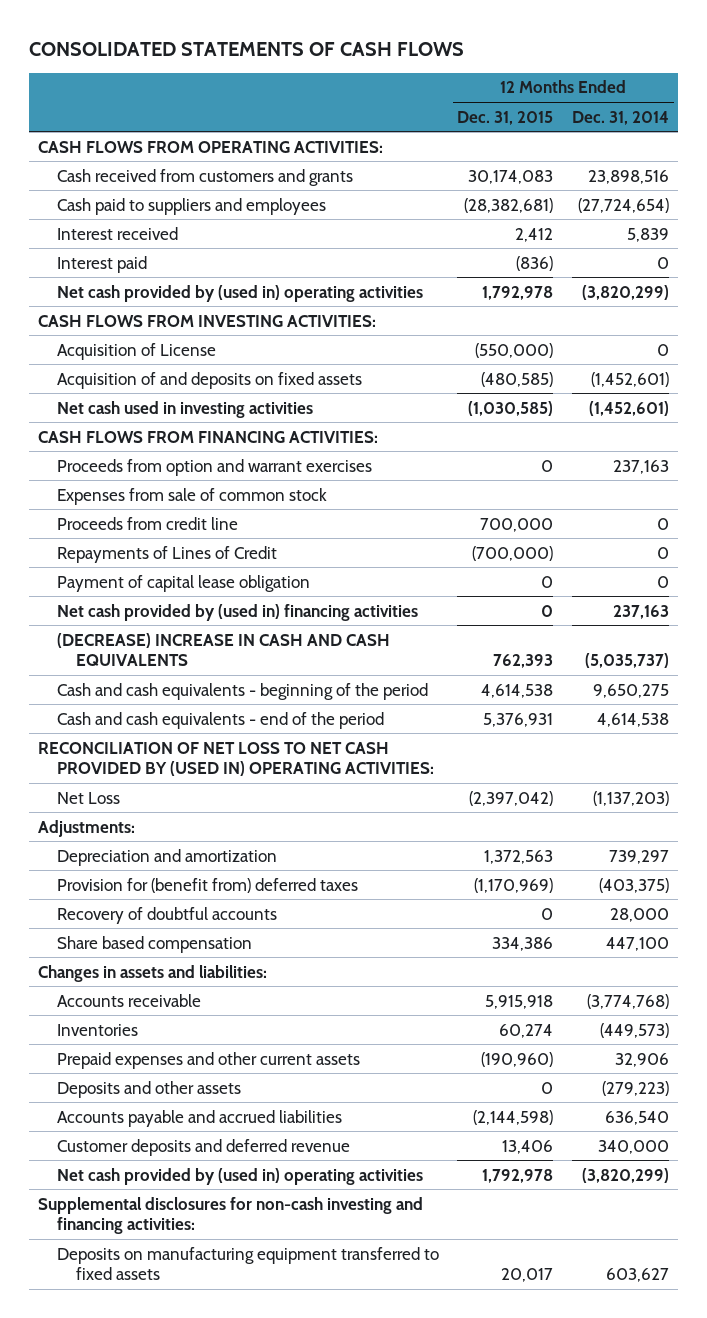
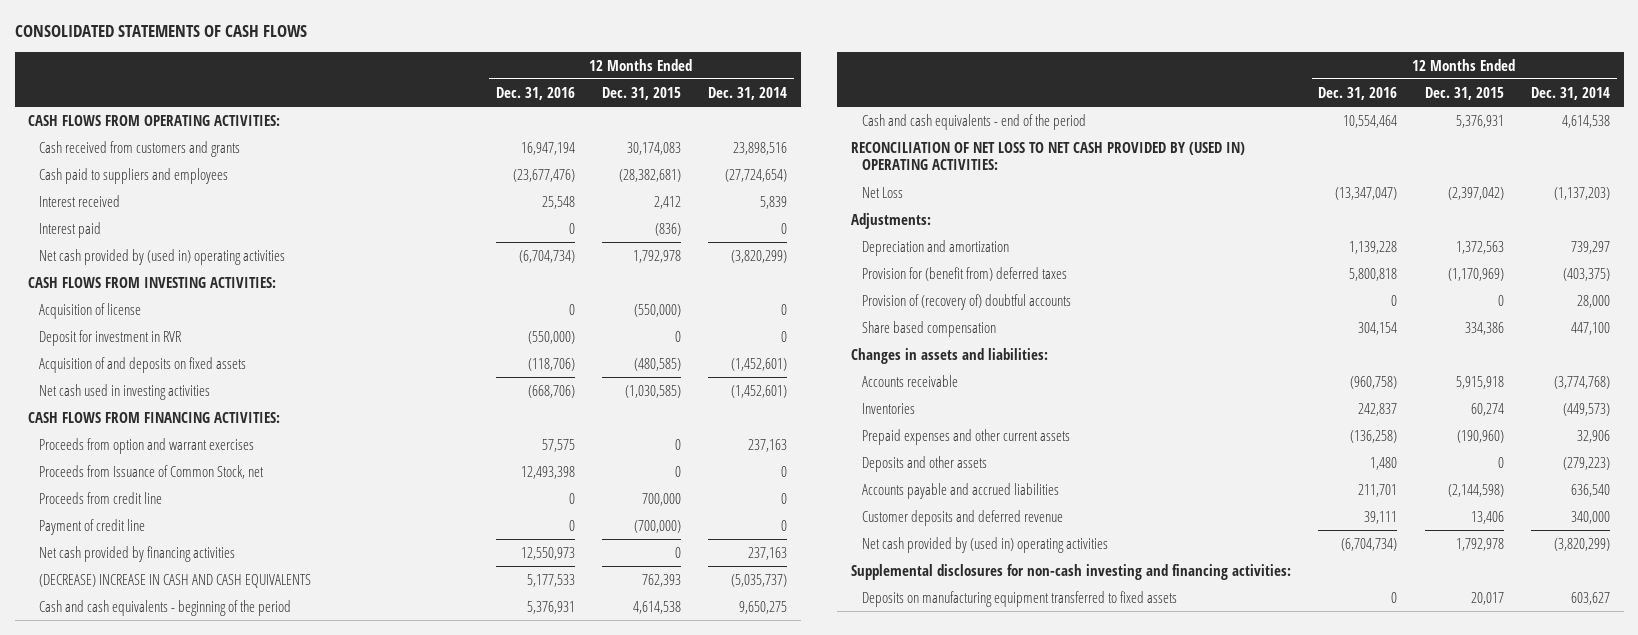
- | 12 Months Ended Dec. 31, 2015 | 12 Months Ended Dec. 31, 2014
+ | 12 Months Ended Dec. 31, 2016 | 12 Months Ended Dec. 31, 2015 | 12 Months Ended Dec. 31, 2014
- Acquisition of License | (550,000) | 0
+ Acquisition of license | 0 | (550,000) | 0
+ Deposit for investment in RVR | (550,000) | 0 | 0
- Expenses from sale of common stock
+ Proceeds from Issuance of Common Stock, net | 12,493,398 | 0 | 0
- Repayments of Lines of Credit | (700,000) | 0
- Payment of capital lease obligation | 0 | 0
- Net cash provided by (used in) financing activities | 0 | 237,163
+ Payment of credit line | 0 | (700,000) | 0
+ Net cash provided by financing activities | 12,550,973 | 0 | 237,163
- Recovery of doubtful accounts | 0 | 28,000
+ Provision of (recovery of) doubtful accounts | 0 | 0 | 28,000

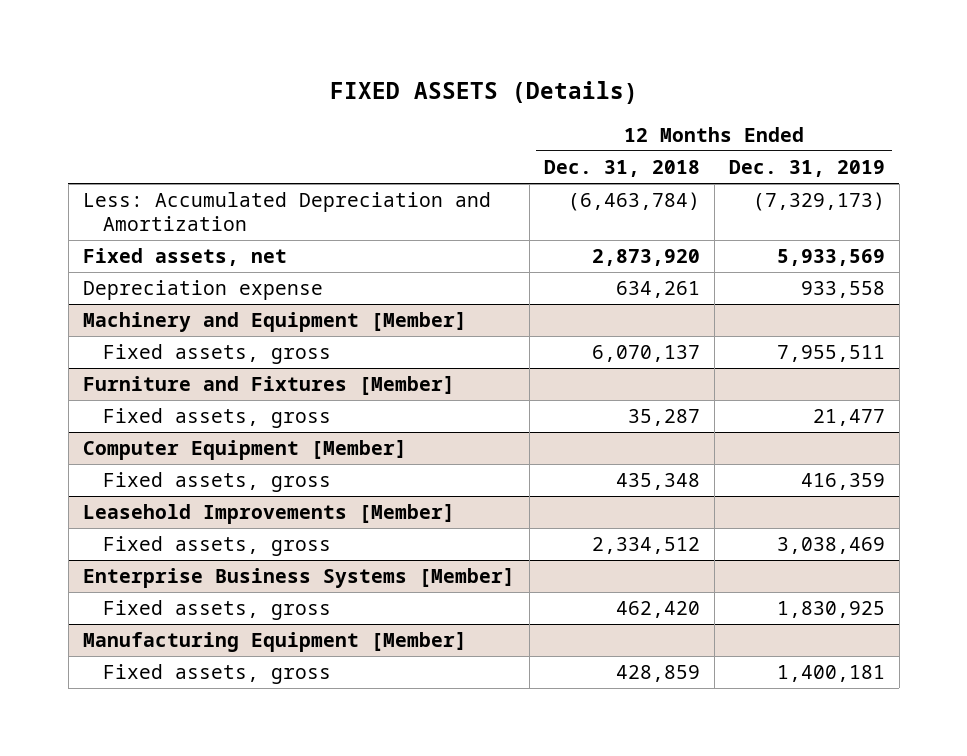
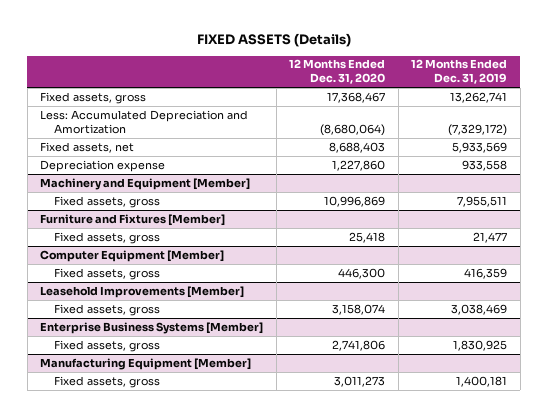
- | 12 Months Ended Dec. 31, 2018 | 12 Months Ended Dec. 31, 2019
+ | 12 Months Ended Dec. 31, 2020 | 12 Months Ended Dec. 31, 2019
- Less: Accumulated Depreciation and Amortization | (6,463,784) | (7,329,173)
+ Fixed assets, gross | 17,368,467 | 13,262,741
+ Less: Accumulated Depreciation and Amortization | (8,680,064) | (7,329,172)

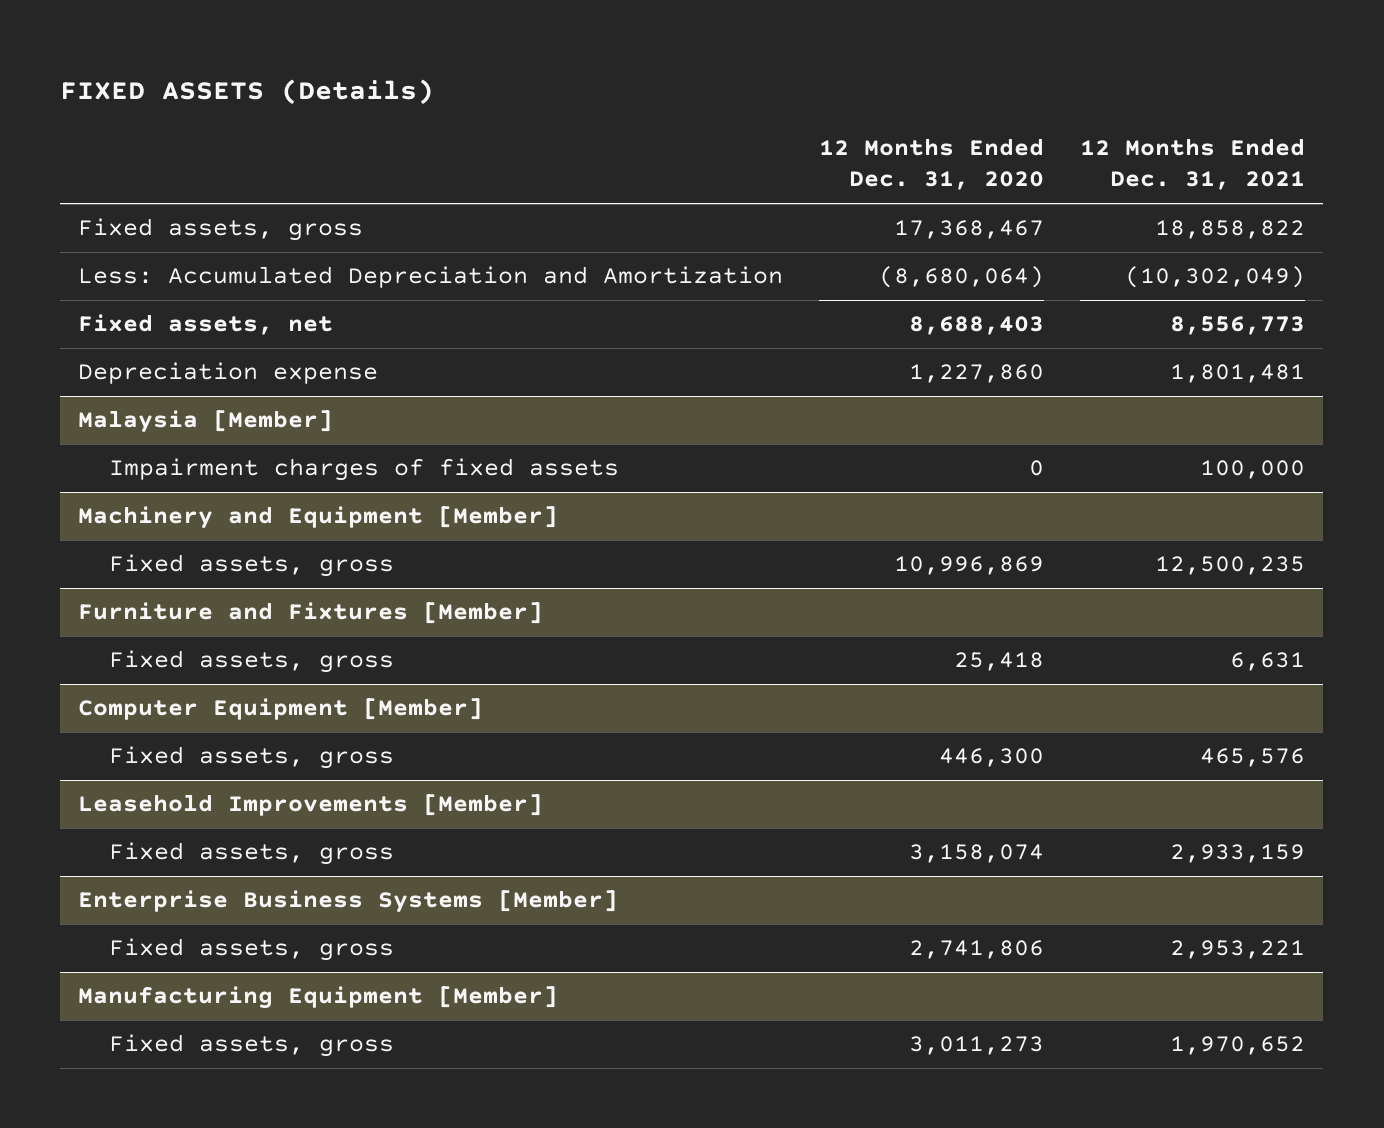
- | 12 Months Ended Dec. 31, 2020 | 12 Months Ended Dec. 31, 2019
+ | 12 Months Ended Dec. 31, 2020 | 12 Months Ended Dec. 31, 2021
+ Malaysia [Member]
+ Impairment charges of fixed assets | 0 | 100,000

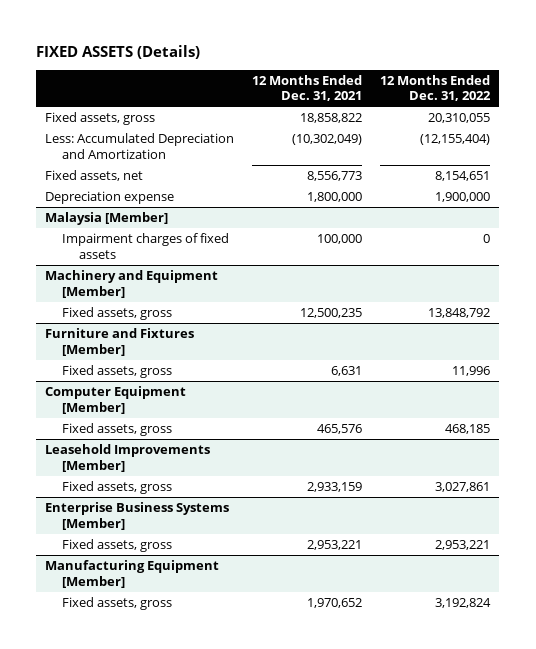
- | 12 Months Ended Dec. 31, 2020 | 12 Months Ended Dec. 31, 2021
+ | 12 Months Ended Dec. 31, 2021 | 12 Months Ended Dec. 31, 2022
- Depreciation expense | 1,227,860 | 1,801,481
+ Depreciation expense | 1,800,000 | 1,900,000

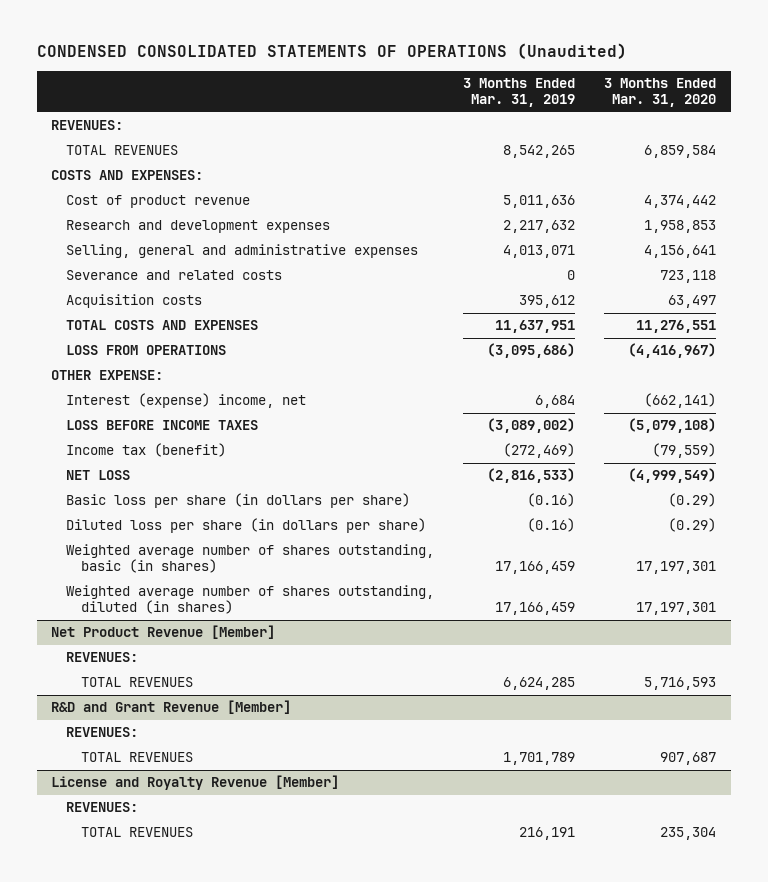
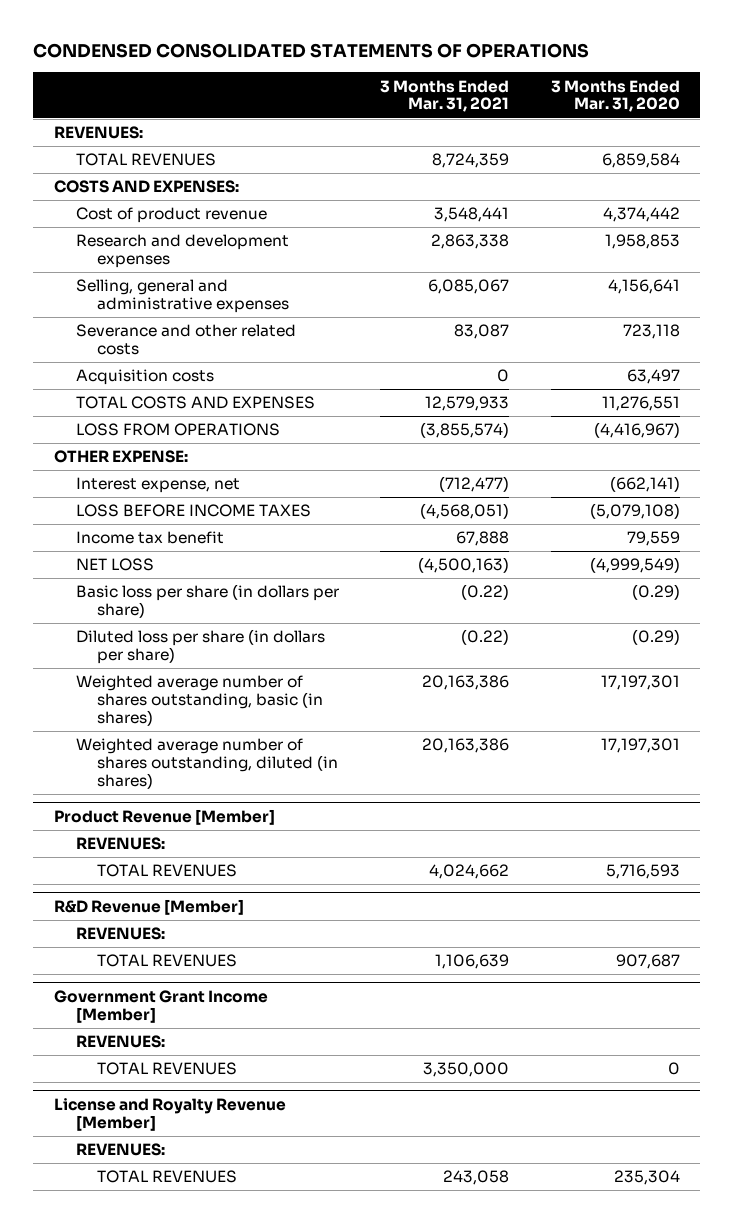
- CONDENSED CONSOLIDATED STATEMENTS OF OPERATIONS (Unaudited)
+ CONDENSED CONSOLIDATED STATEMENTS OF OPERATIONS
- | 3 Months Ended Mar. 31, 2019 | 3 Months Ended Mar. 31, 2020
+ | 3 Months Ended Mar. 31, 2021 | 3 Months Ended Mar. 31, 2020
- Severance and related costs | 0 | 723,118
+ Severance and other related costs | 83,087 | 723,118
- Interest (expense) income, net | 6,684 | (662,141)
+ Interest expense, net | (712,477) | (662,141)
- Income tax (benefit) | (272,469) | (79,559)
+ Income tax benefit | 67,888 | 79,559
- Net Product Revenue [Member]
+ Product Revenue [Member]
- R&D and Grant Revenue [Member]
+ R&D Revenue [Member]
+ Government Grant Income [Member]
+ REVENUES:
+ TOTAL REVENUES | 3,350,000 | 0

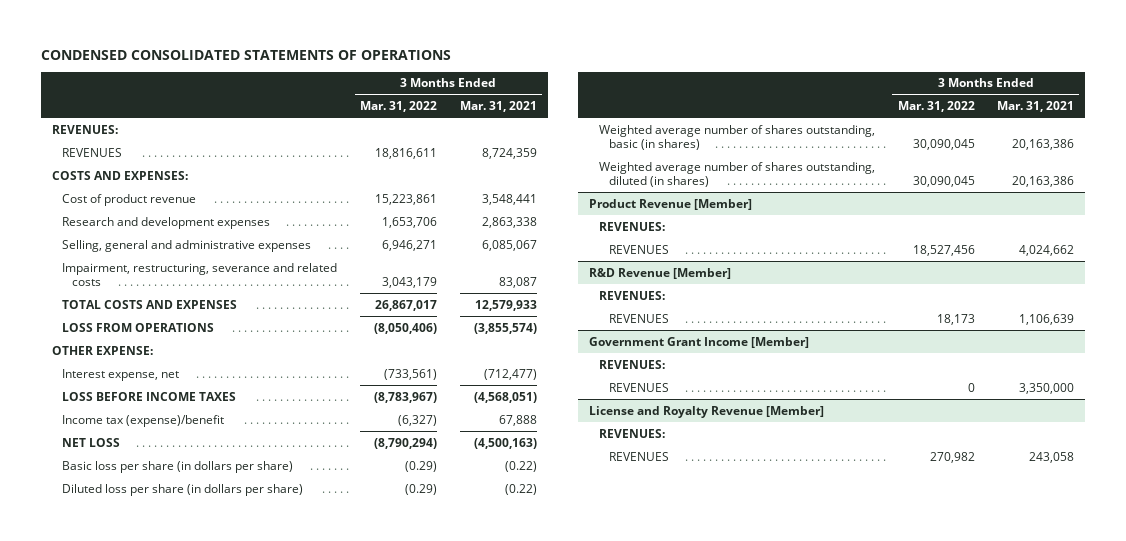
- | 3 Months Ended Mar. 31, 2021 | 3 Months Ended Mar. 31, 2020
+ | 3 Months Ended Mar. 31, 2022 | 3 Months Ended Mar. 31, 2021
- TOTAL REVENUES | 8,724,359 | 6,859,584
+ REVENUES | 18,816,611 | 8,724,359
- Severance and other related costs | 83,087 | 723,118
- Acquisition costs | 0 | 63,497
+ Impairment, restructuring, severance and related costs | 3,043,179 | 83,087
- Income tax benefit | 67,888 | 79,559
+ Income tax (expense)/benefit | (6,327) | 67,888
@ Product Revenue [Member]
- TOTAL REVENUES | 4,024,662 | 5,716,593
+ REVENUES | 18,527,456 | 4,024,662
@ R&D Revenue [Member]
- TOTAL REVENUES | 1,106,639 | 907,687
+ REVENUES | 18,173 | 1,106,639
@ Government Grant Income [Member]
- TOTAL REVENUES | 3,350,000 | 0
+ REVENUES | 0 | 3,350,000
@ License and Royalty Revenue [Member]
- TOTAL REVENUES | 243,058 | 235,304
+ REVENUES | 270,982 | 243,058

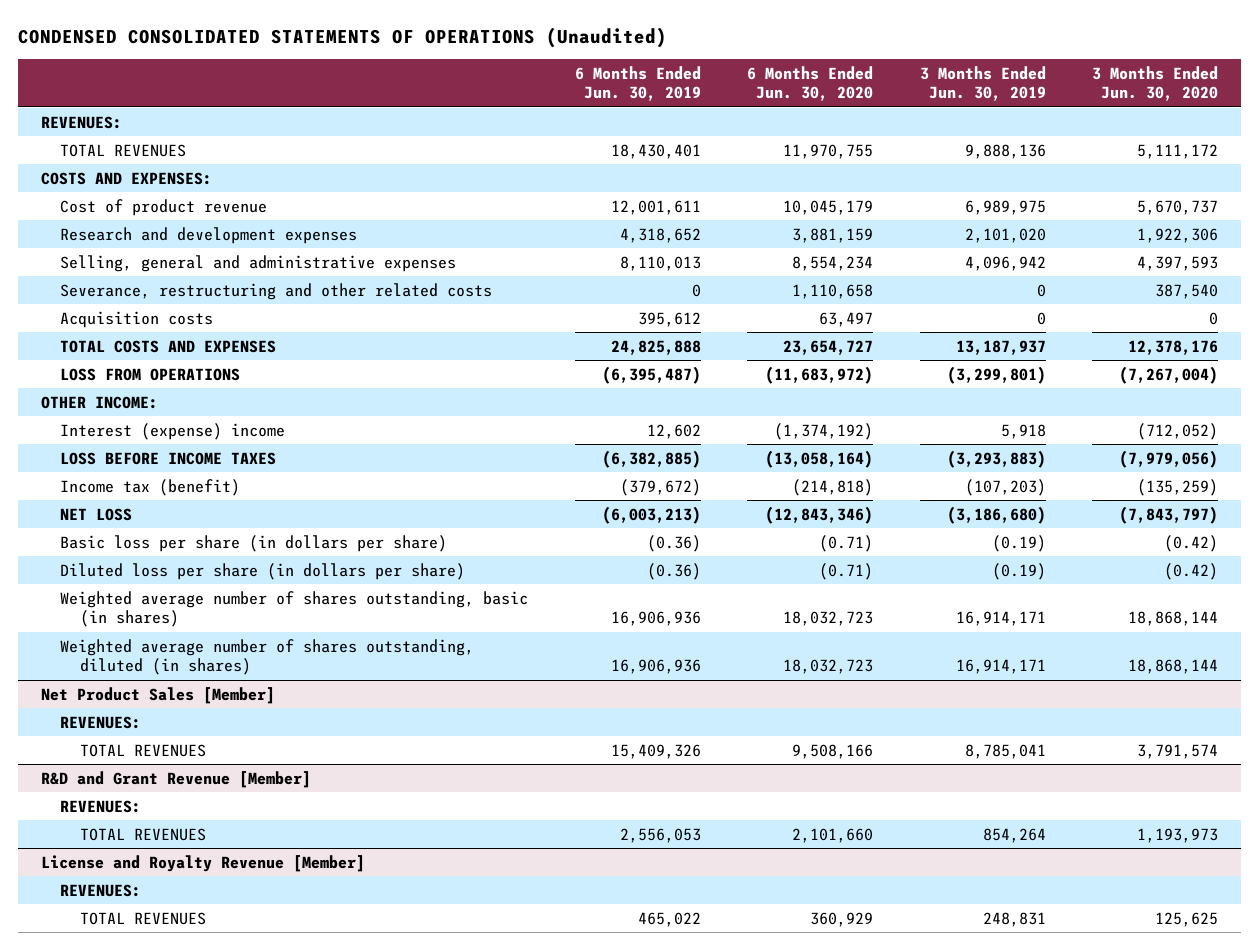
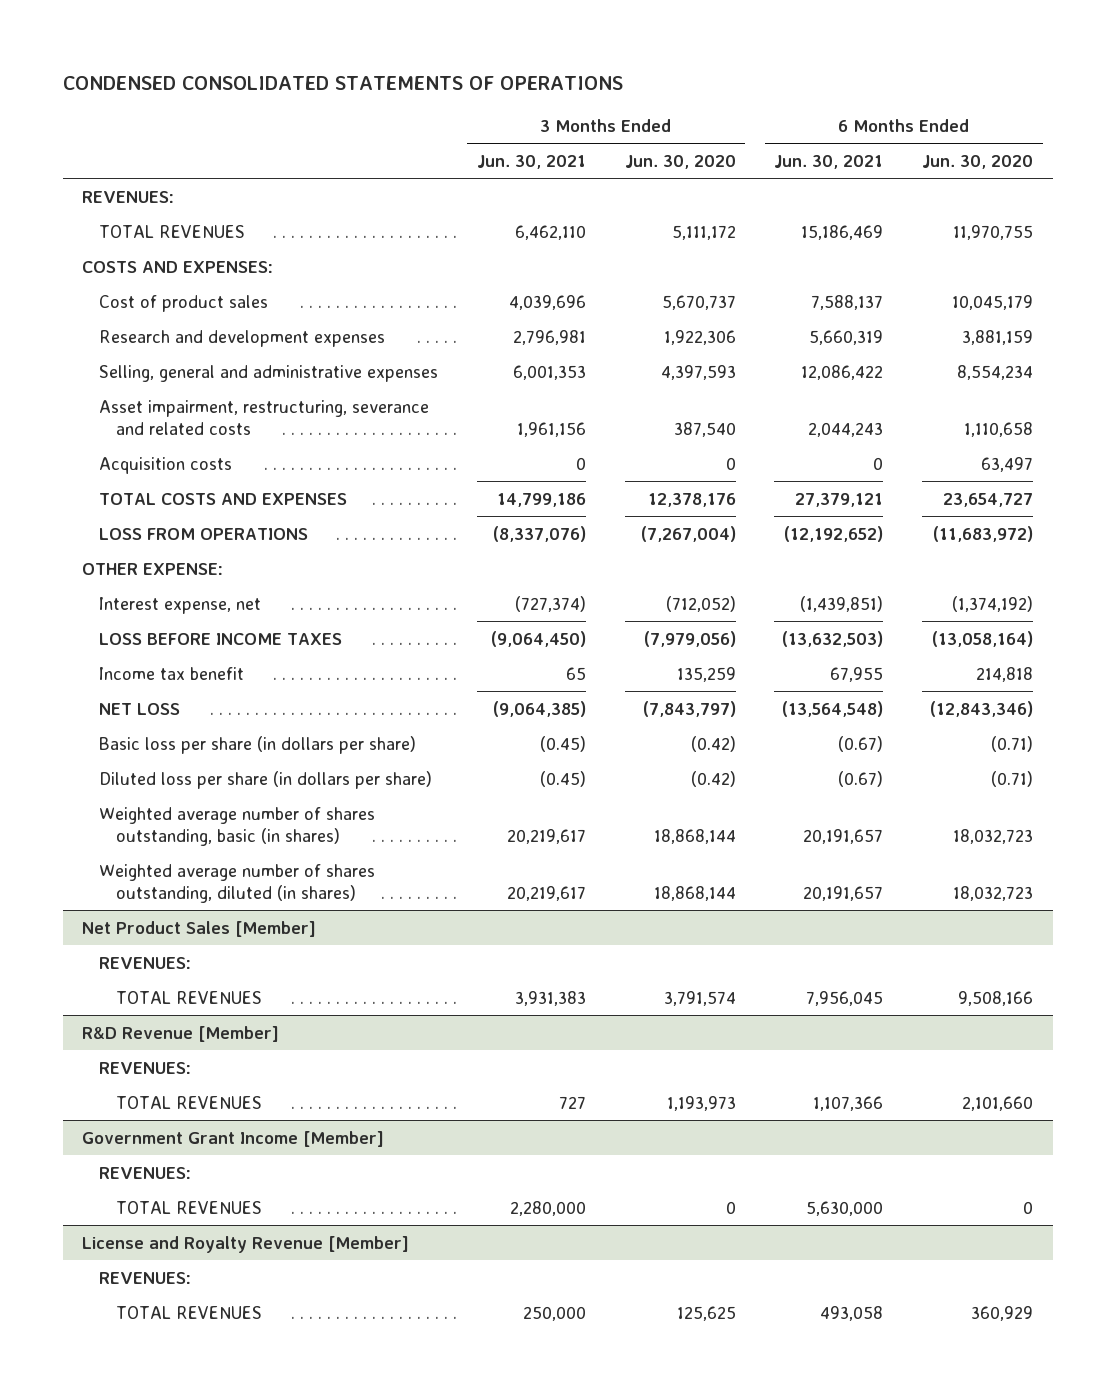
- CONDENSED CONSOLIDATED STATEMENTS OF OPERATIONS (Unaudited)
+ CONDENSED CONSOLIDATED STATEMENTS OF OPERATIONS
- | 6 Months Ended Jun. 30, 2019 | 6 Months Ended Jun. 30, 2020 | 3 Months Ended Jun. 30, 2019 | 3 Months Ended Jun. 30, 2020
+ | 3 Months Ended Jun. 30, 2021 | 3 Months Ended Jun. 30, 2020 | 6 Months Ended Jun. 30, 2021 | 6 Months Ended Jun. 30, 2020
- Cost of product revenue | 12,001,611 | 10,045,179 | 6,989,975 | 5,670,737
+ Cost of product sales | 4,039,696 | 5,670,737 | 7,588,137 | 10,045,179
- Severance, restructuring and other related costs | 0 | 1,110,658 | 0 | 387,540
+ Asset impairment, restructuring, severance and related costs | 1,961,156 | 387,540 | 2,044,243 | 1,110,658
- OTHER INCOME:
- Interest (expense) income | 12,602 | (1,374,192) | 5,918 | (712,052)
+ OTHER EXPENSE:
+ Interest expense, net | (727,374) | (712,052) | (1,439,851) | (1,374,192)
- Income tax (benefit) | (379,672) | (214,818) | (107,203) | (135,259)
+ Income tax benefit | 65 | 135,259 | 67,955 | 214,818
- R&D and Grant Revenue [Member]
+ R&D Revenue [Member]
+ Government Grant Income [Member]
+ REVENUES:
+ TOTAL REVENUES | 2,280,000 | 0 | 5,630,000 | 0

